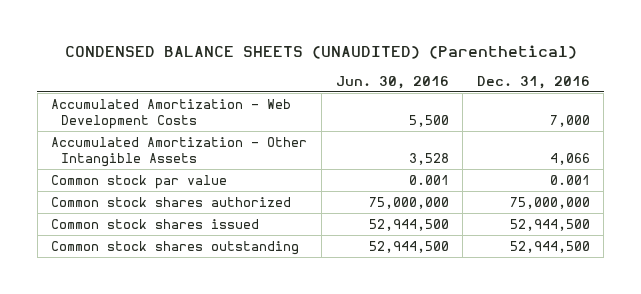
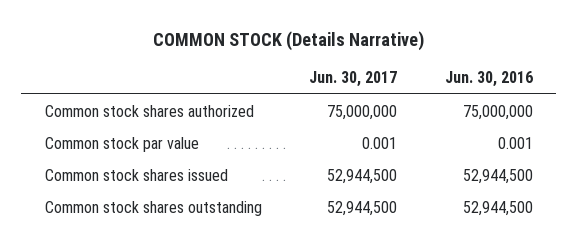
- CONDENSED BALANCE SHEETS (UNAUDITED) (Parenthetical)
+ COMMON STOCK (Details Narrative)
- | Jun. 30, 2016 | Dec. 31, 2016
+ | Jun. 30, 2017 | Jun. 30, 2016
- Accumulated Amortization - Web Development Costs | 5,500 | 7,000
- Accumulated Amortization - Other Intangible Assets | 3,528 | 4,066
moved down: Common stock par value | 0.001 | 0.001

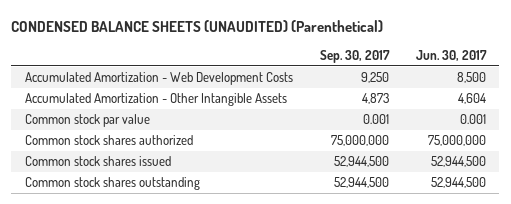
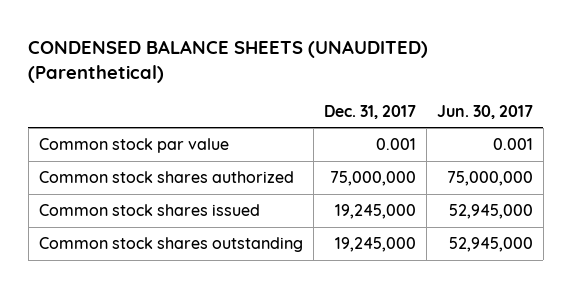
- | Sep. 30, 2017 | Jun. 30, 2017
+ | Dec. 31, 2017 | Jun. 30, 2017
- Accumulated Amortization - Web Development Costs | 9,250 | 8,500
- Accumulated Amortization - Other Intangible Assets | 4,873 | 4,604
- Common stock shares issued | 52,944,500 | 52,944,500
- Common stock shares outstanding | 52,944,500 | 52,944,500
+ Common stock shares issued | 19,245,000 | 52,945,000
+ Common stock shares outstanding | 19,245,000 | 52,945,000

